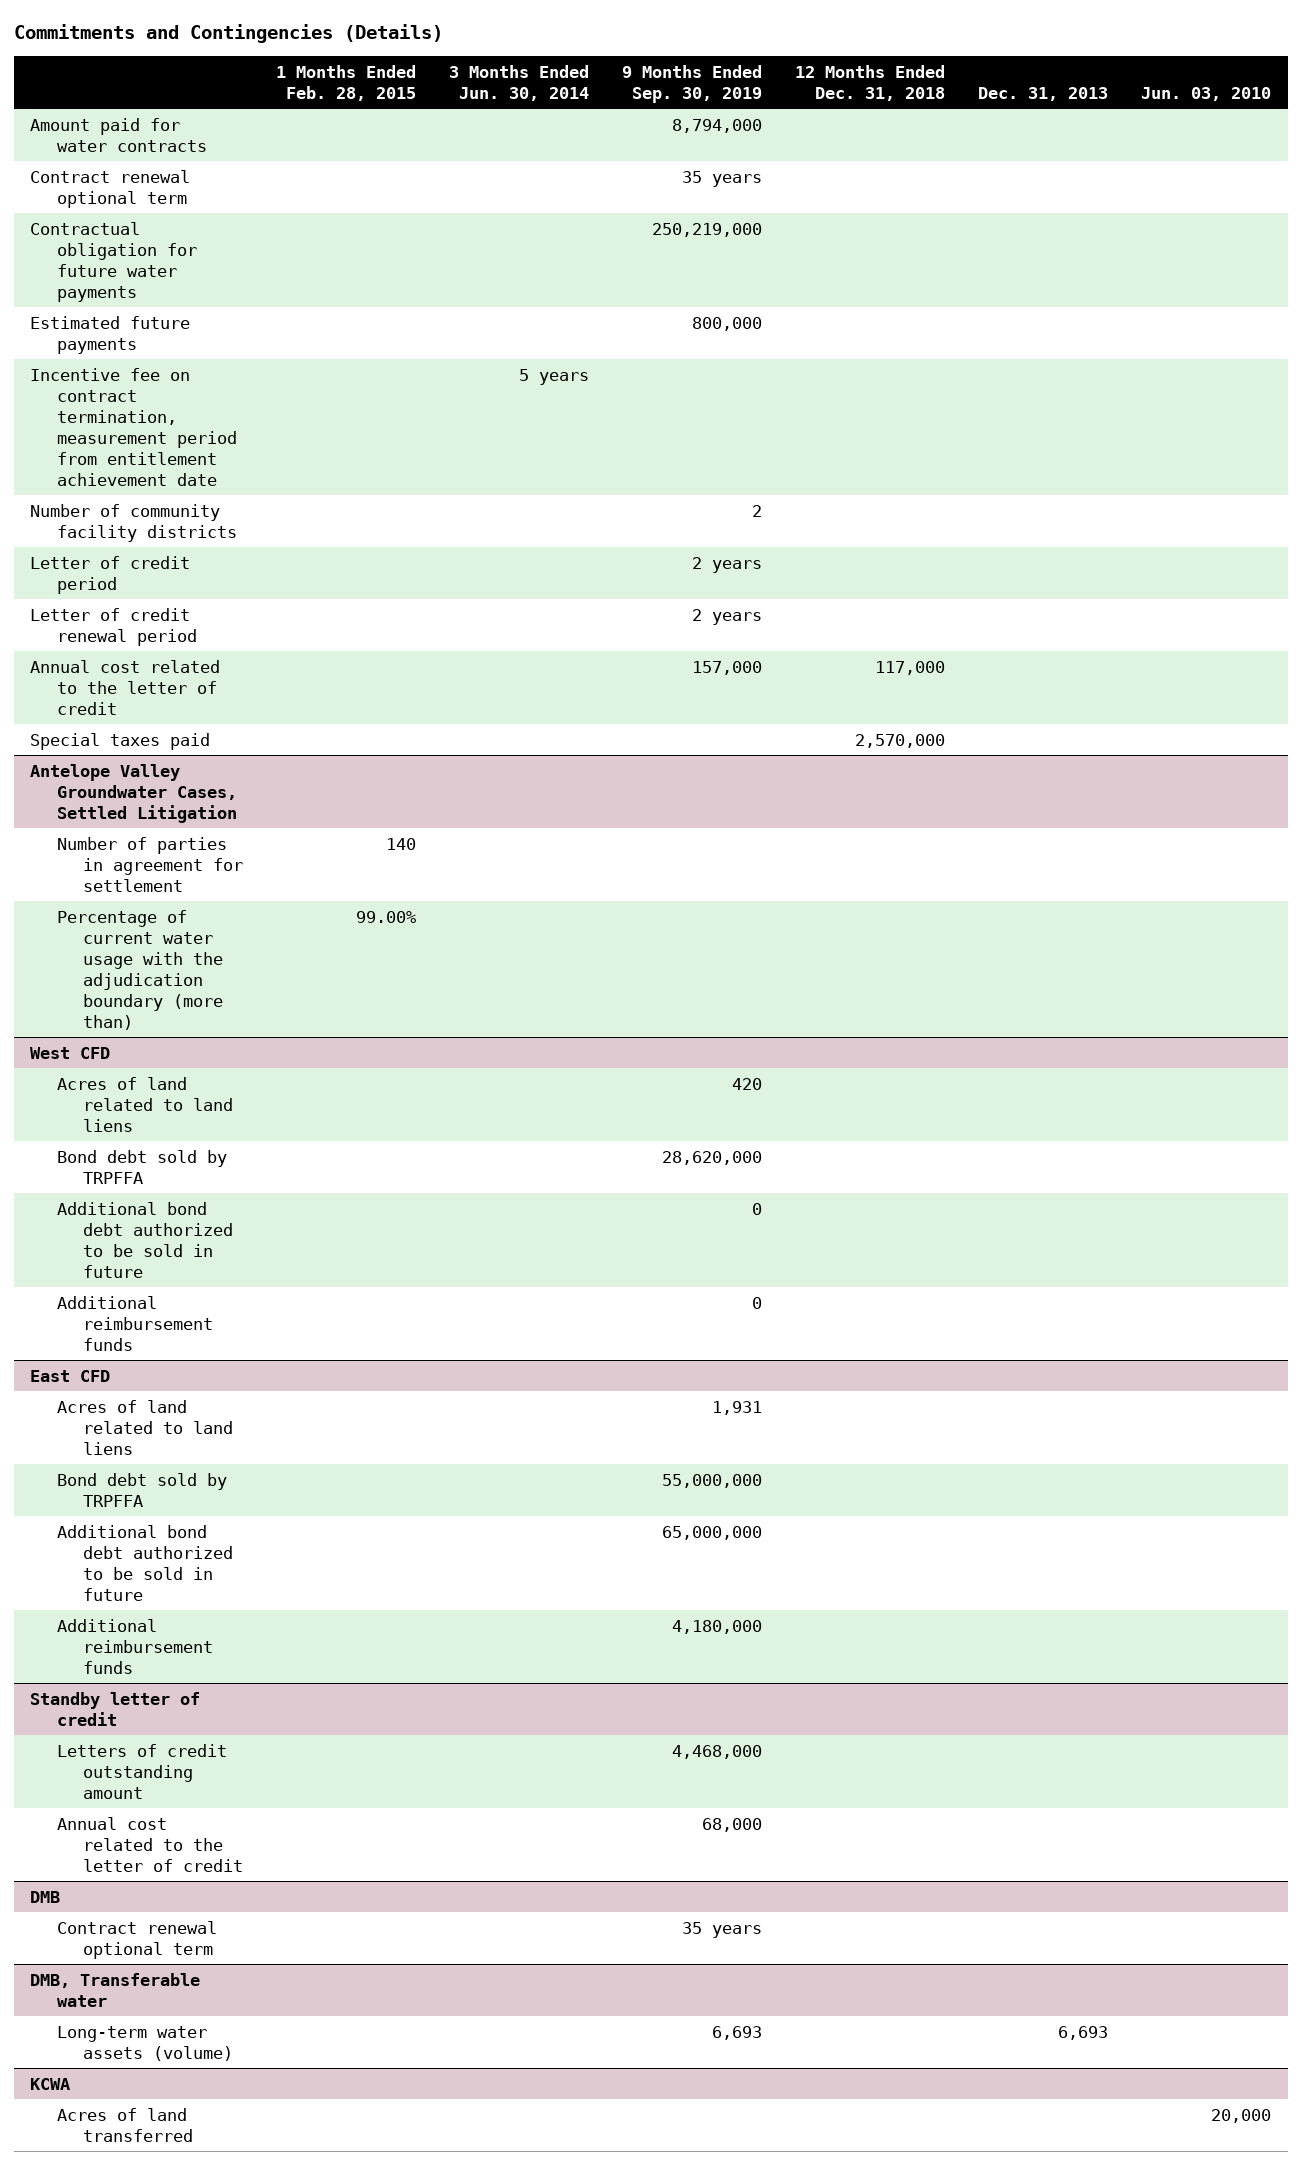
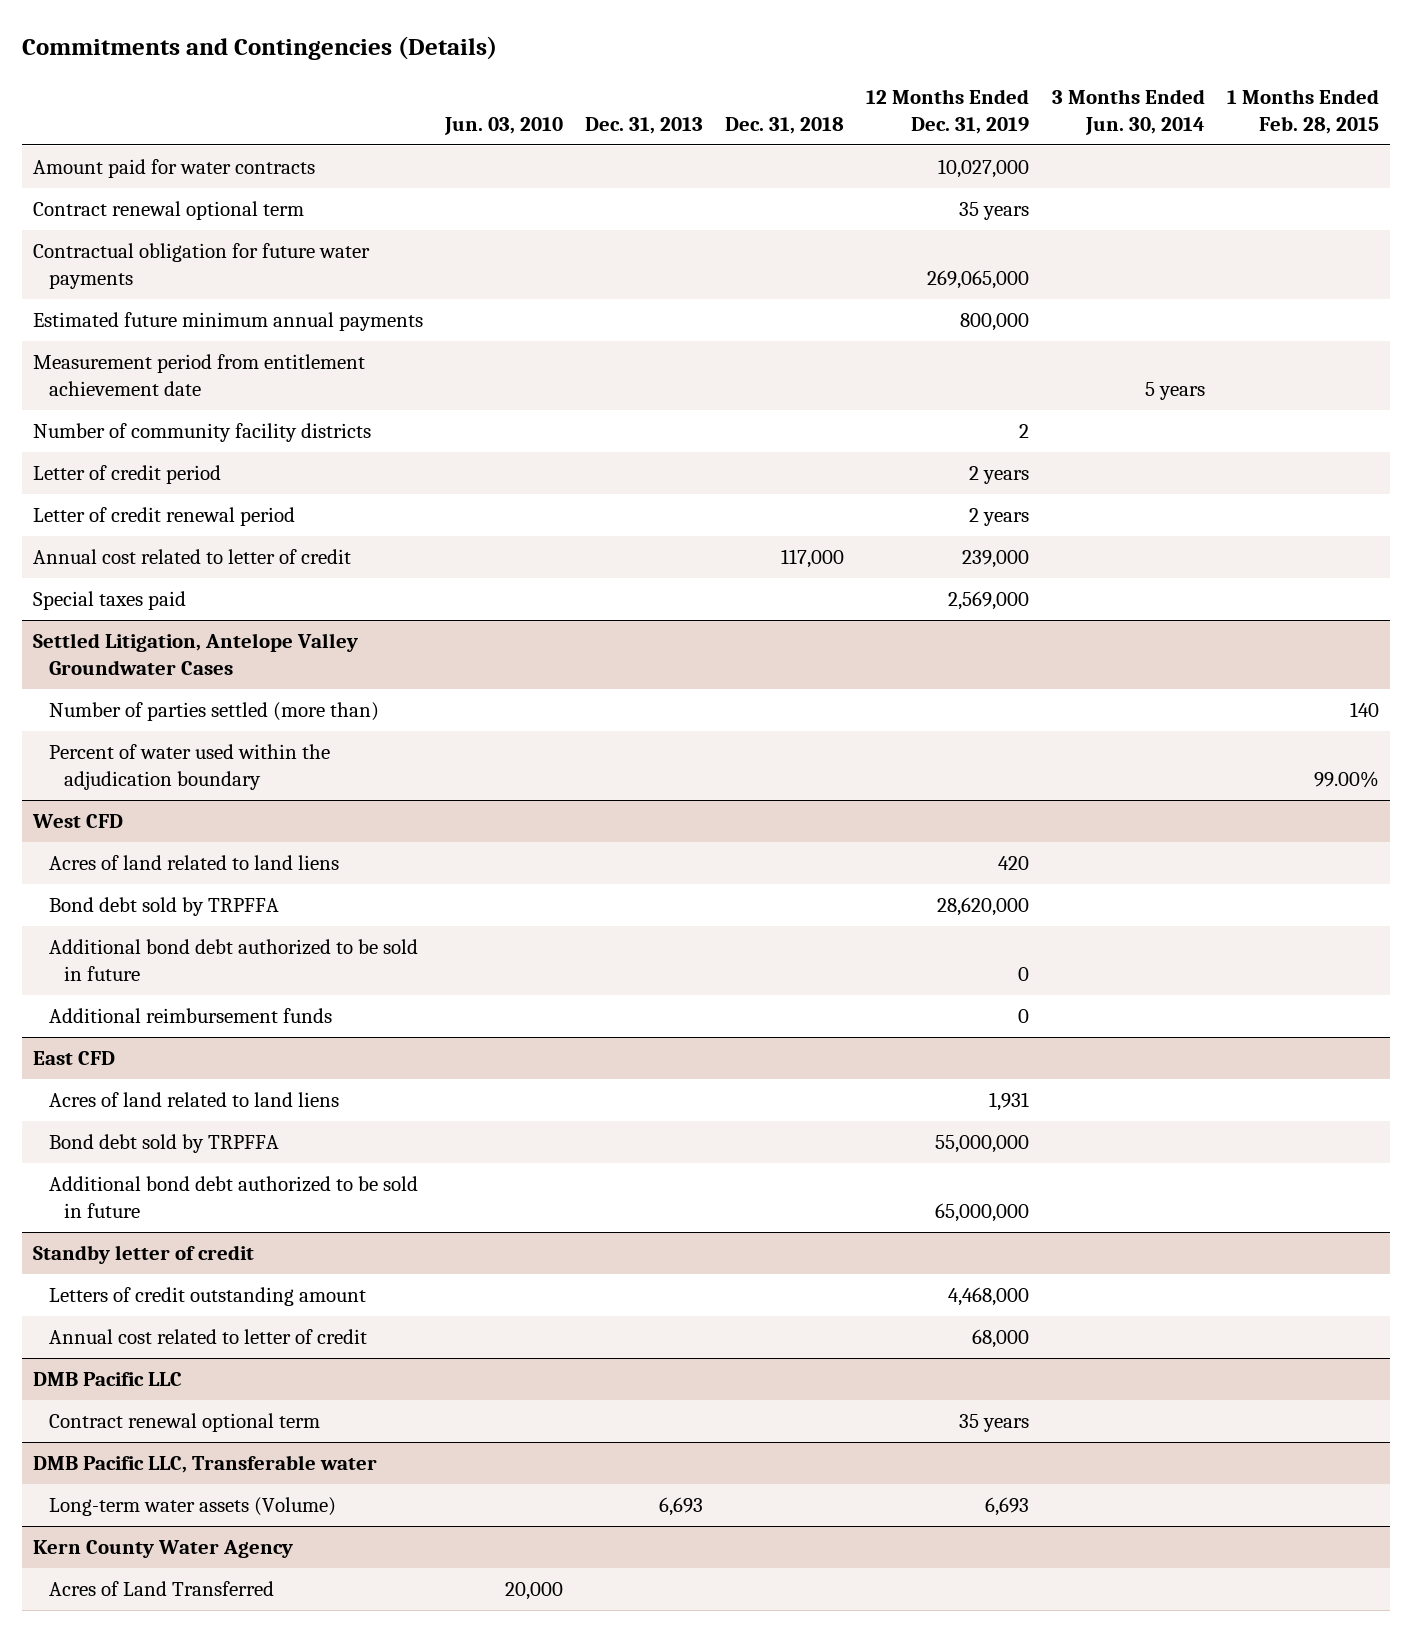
- | 1 Months Ended Feb. 28, 2015 | 3 Months Ended Jun. 30, 2014 | 9 Months Ended Sep. 30, 2019 | 12 Months Ended Dec. 31, 2018 | Dec. 31, 2013 | Jun. 03, 2010
+ | Jun. 03, 2010 | Dec. 31, 2013 | Dec. 31, 2018 | 12 Months Ended Dec. 31, 2019 | 3 Months Ended Jun. 30, 2014 | 1 Months Ended Feb. 28, 2015
- Estimated future payments | | | 800,000 | | |
- Incentive fee on contract termination, measurement period from entitlement achievement date | | 5 years | | | |
+ Estimated future minimum annual payments | | | | 800,000 | |
+ Measurement period from entitlement achievement date | | | | | 5 years |
- Annual cost related to the letter of credit | | | 157,000 | 117,000 | |
+ Annual cost related to letter of credit | | | 117,000 | 239,000 | |
- Antelope Valley Groundwater Cases, Settled Litigation
- Number of parties in agreement for settlement | 140 | | | | |
- Percentage of current water usage with the adjudication boundary (more than) | 99.00% | | | | |
+ Settled Litigation, Antelope Valley Groundwater Cases
+ Number of parties settled (more than) | | | | | | 140
+ Percent of water used within the adjudication boundary | | | | | | 99.00%
@ East CFD
- Additional reimbursement funds | | | 4,180,000 | | |
@ Standby letter of credit
- Annual cost related to the letter of credit | | | 68,000 | | |
- DMB
@ Standby letter of credit
+ Annual cost related to letter of credit | | | | 68,000 | |
+ DMB Pacific LLC
- DMB, Transferable water
- Long-term water assets (volume) | | | 6,693 | | 6,693 |
- KCWA
- Acres of land transferred | | | | | | 20,000
+ DMB Pacific LLC, Transferable water
+ Long-term water assets (Volume) | | 6,693 | | 6,693 | |
+ Kern County Water Agency
+ Acres of Land Transferred | 20,000 | | | | |

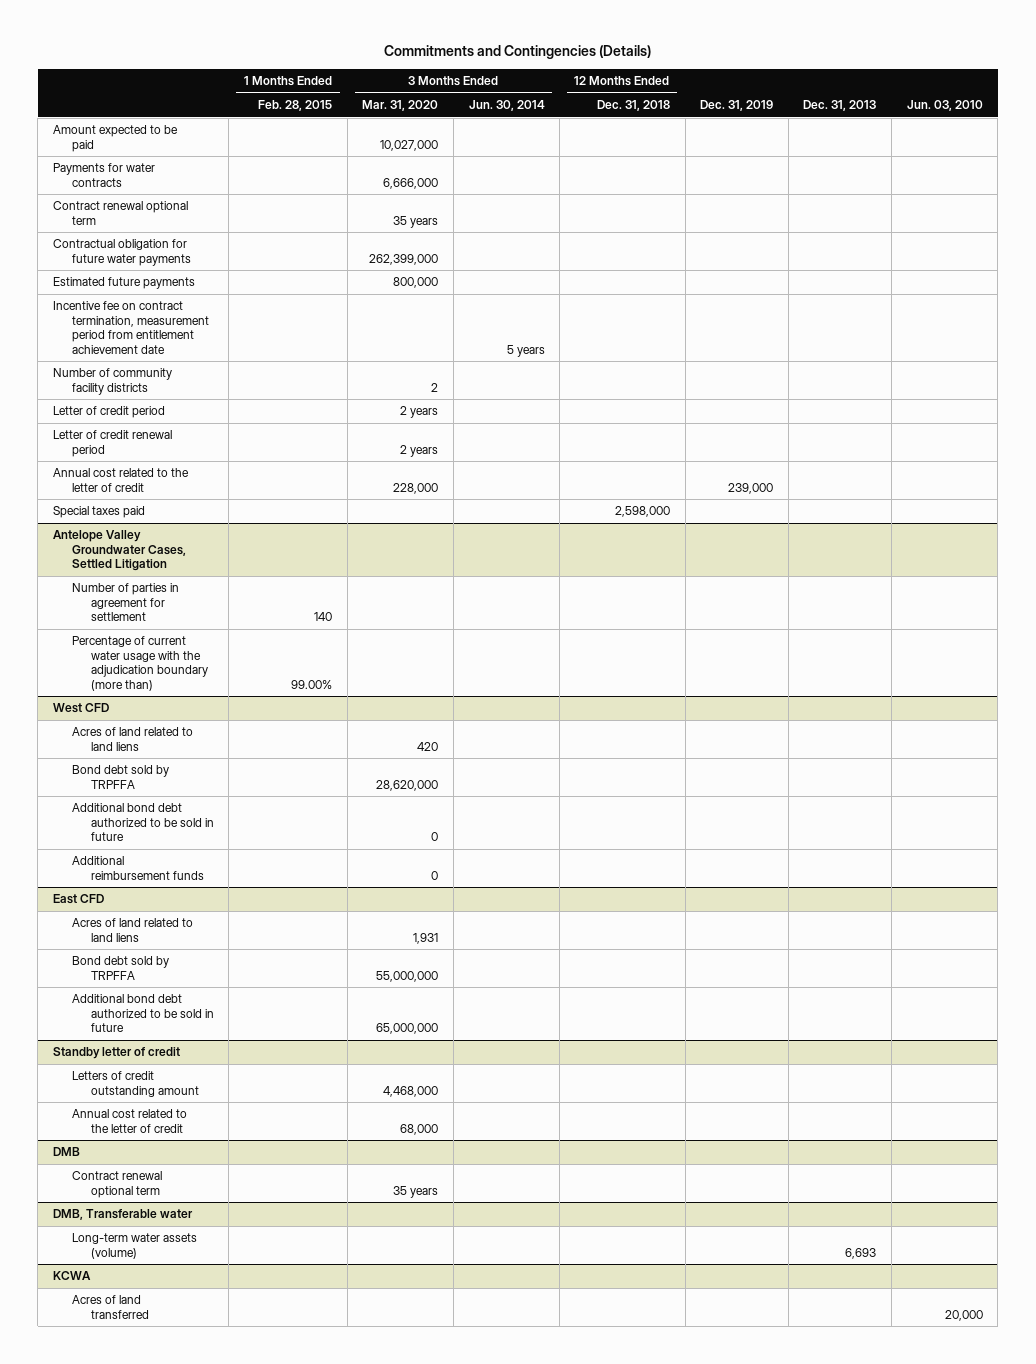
- | Jun. 03, 2010 | Dec. 31, 2013 | Dec. 31, 2018 | 12 Months Ended Dec. 31, 2019 | 3 Months Ended Jun. 30, 2014 | 1 Months Ended Feb. 28, 2015
+ | 1 Months Ended Feb. 28, 2015 | 3 Months Ended Mar. 31, 2020 | 3 Months Ended Jun. 30, 2014 | 12 Months Ended Dec. 31, 2018 | Dec. 31, 2019 | Dec. 31, 2013 | Jun. 03, 2010
- Amount paid for water contracts | | | | 10,027,000 | |
+ Amount expected to be paid | | 10,027,000 | | | | |
+ Payments for water contracts | | 6,666,000 | | | | |
- Estimated future minimum annual payments | | | | 800,000 | |
- Measurement period from entitlement achievement date | | | | | 5 years |
+ Estimated future payments | | 800,000 | | | | |
+ Incentive fee on contract termination, measurement period from entitlement achievement date | | | 5 years | | | |
- Annual cost related to letter of credit | | | 117,000 | 239,000 | |
+ Annual cost related to the letter of credit | | 228,000 | | | 239,000 | |
- Settled Litigation, Antelope Valley Groundwater Cases
- Number of parties settled (more than) | | | | | | 140
- Percent of water used within the adjudication boundary | | | | | | 99.00%
+ Antelope Valley Groundwater Cases, Settled Litigation
+ Number of parties in agreement for settlement | 140 | | | | | |
+ Percentage of current water usage with the adjudication boundary (more than) | 99.00% | | | | | |
@ Standby letter of credit
- Annual cost related to letter of credit | | | | 68,000 | |
- DMB Pacific LLC
@ Standby letter of credit
+ Annual cost related to the letter of credit | | 68,000 | | | | |
+ DMB
- DMB Pacific LLC, Transferable water
- Long-term water assets (Volume) | | 6,693 | | 6,693 | |
- Kern County Water Agency
- Acres of Land Transferred | 20,000 | | | | |
+ DMB, Transferable water
+ Long-term water assets (volume) | | | | | | 6,693 |
+ KCWA
+ Acres of land transferred | | | | | | | 20,000

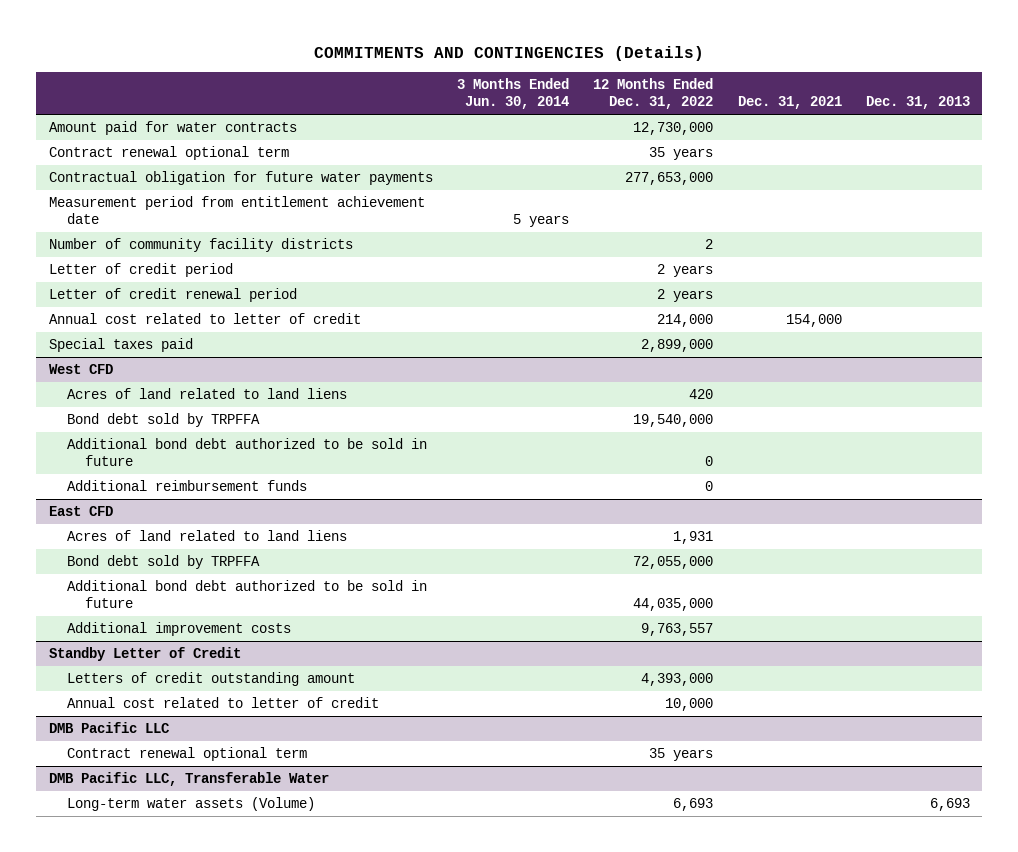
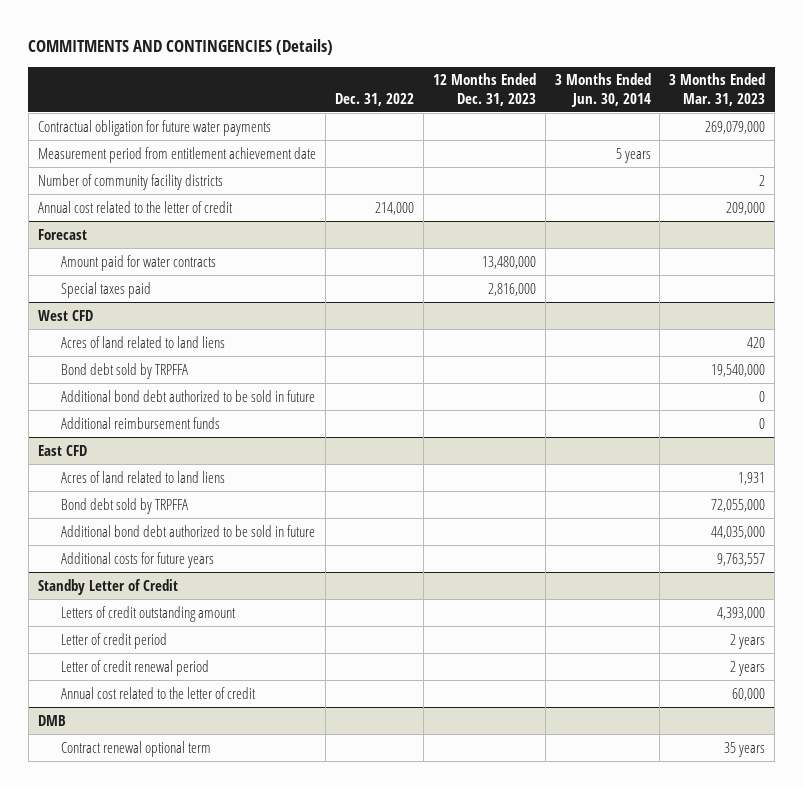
- | 3 Months Ended Jun. 30, 2014 | 12 Months Ended Dec. 31, 2022 | Dec. 31, 2021 | Dec. 31, 2013
+ | Dec. 31, 2022 | 12 Months Ended Dec. 31, 2023 | 3 Months Ended Jun. 30, 2014 | 3 Months Ended Mar. 31, 2023
- Amount paid for water contracts | | 12,730,000 | |
- Contract renewal optional term | | 35 years | |
- Letter of credit period | | 2 years | |
- Letter of credit renewal period | | 2 years | |
- Annual cost related to letter of credit | | 214,000 | 154,000 |
- Special taxes paid | | 2,899,000 | |
+ Annual cost related to the letter of credit | 214,000 | | | 209,000
+ Forecast
+ Amount paid for water contracts | | 13,480,000 | |
+ Special taxes paid | | 2,816,000 | |
@ East CFD
- Additional improvement costs | | 9,763,557 | |
+ Additional costs for future years | | | | 9,763,557
@ Standby Letter of Credit
- Annual cost related to letter of credit | | 10,000 | |
- DMB Pacific LLC
@ Standby Letter of Credit
+ Letter of credit period | | | | 2 years
+ Letter of credit renewal period | | | | 2 years
+ Annual cost related to the letter of credit | | | | 60,000
+ DMB
- DMB Pacific LLC, Transferable Water
- Long-term water assets (Volume) | | 6,693 | | 6,693

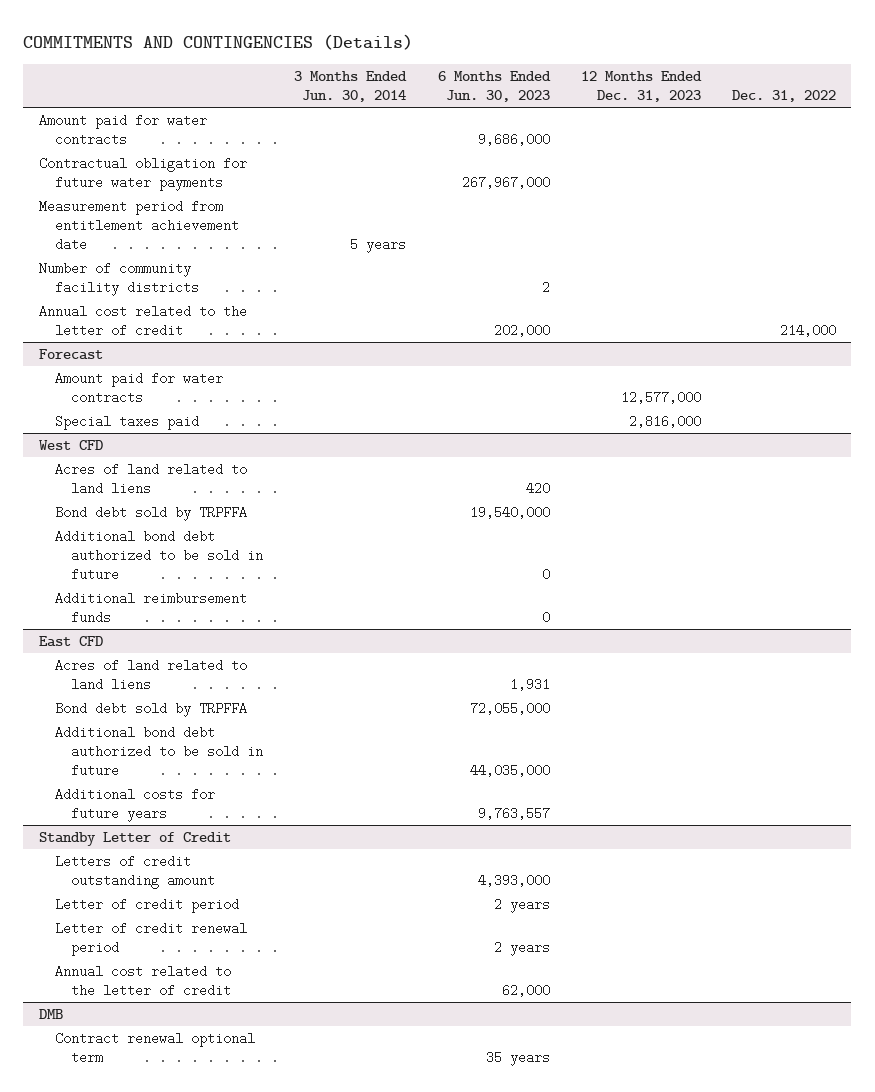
- | Dec. 31, 2022 | 12 Months Ended Dec. 31, 2023 | 3 Months Ended Jun. 30, 2014 | 3 Months Ended Mar. 31, 2023
+ | 3 Months Ended Jun. 30, 2014 | 6 Months Ended Jun. 30, 2023 | 12 Months Ended Dec. 31, 2023 | Dec. 31, 2022
+ Amount paid for water contracts | | 9,686,000 | |
@ Forecast
- Amount paid for water contracts | | 13,480,000 | |
+ Amount paid for water contracts | | | 12,577,000 |

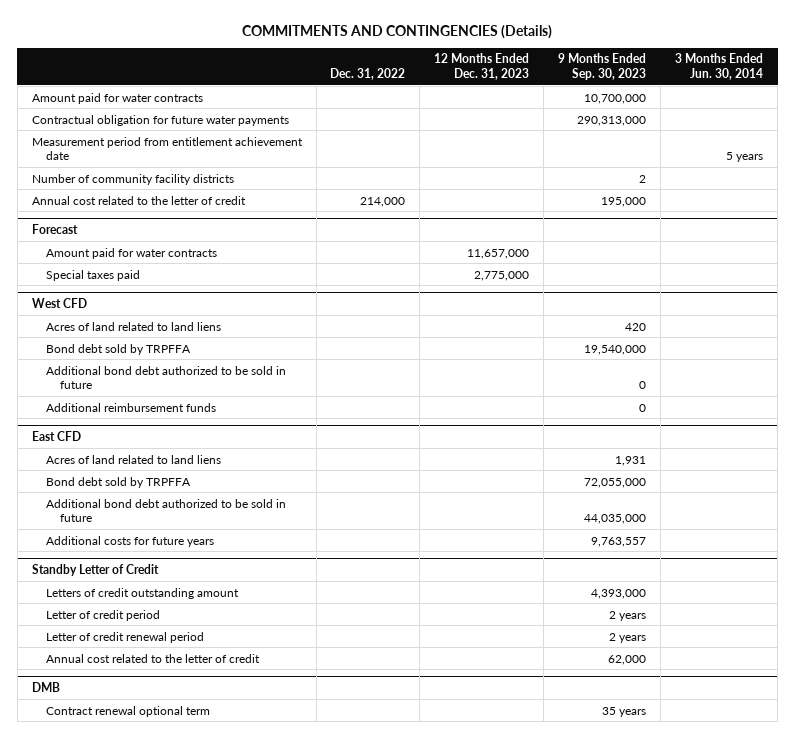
- | 3 Months Ended Jun. 30, 2014 | 6 Months Ended Jun. 30, 2023 | 12 Months Ended Dec. 31, 2023 | Dec. 31, 2022
+ | Dec. 31, 2022 | 12 Months Ended Dec. 31, 2023 | 9 Months Ended Sep. 30, 2023 | 3 Months Ended Jun. 30, 2014
@ Forecast
- Amount paid for water contracts | | | 12,577,000 |
- Special taxes paid | | | 2,816,000 |
+ Amount paid for water contracts | | 11,657,000 | |
+ Special taxes paid | | 2,775,000 | |

